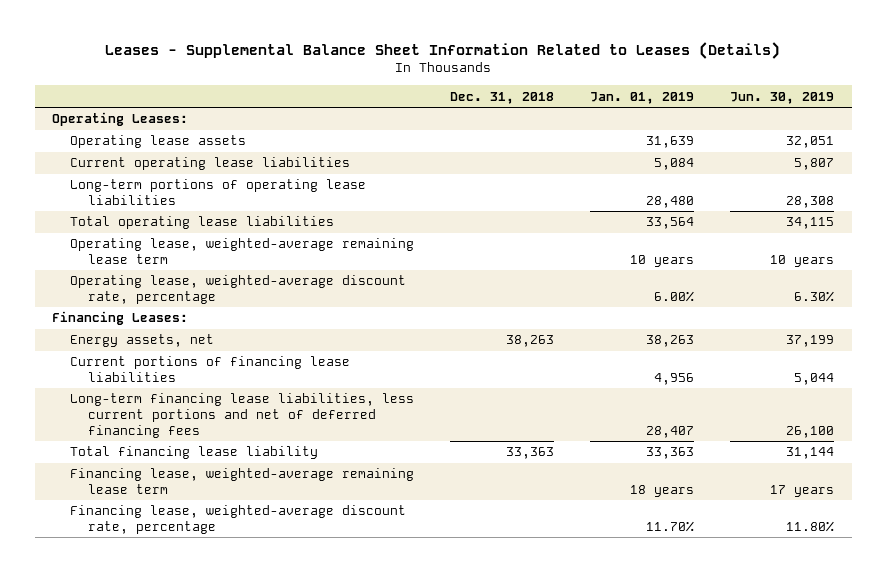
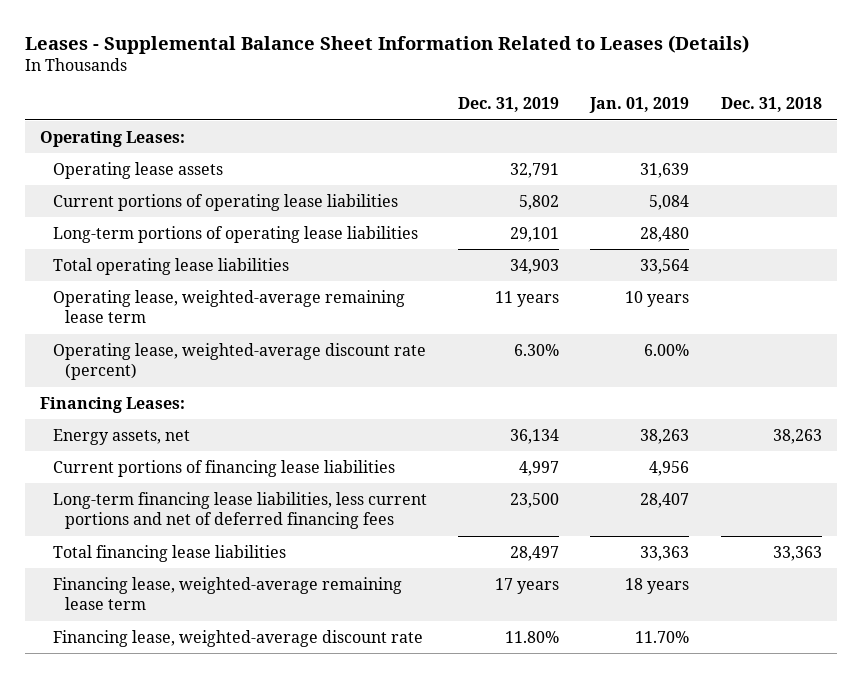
- | Dec. 31, 2018 | Jan. 01, 2019 | Jun. 30, 2019
+ | Dec. 31, 2019 | Jan. 01, 2019 | Dec. 31, 2018
- Current operating lease liabilities | | 5,084 | 5,807
+ Current portions of operating lease liabilities | 5,802 | 5,084 |
- Operating lease, weighted-average discount rate, percentage | | 6.00% | 6.30%
+ Operating lease, weighted-average discount rate (percent) | 6.30% | 6.00% |
- Total financing lease liability | 33,363 | 33,363 | 31,144
+ Total financing lease liabilities | 28,497 | 33,363 | 33,363
- Financing lease, weighted-average discount rate, percentage | | 11.70% | 11.80%
+ Financing lease, weighted-average discount rate | 11.80% | 11.70% |

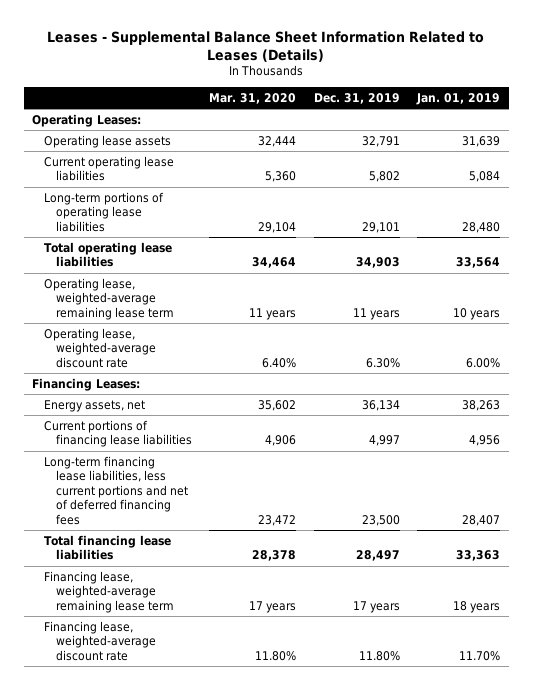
- | Dec. 31, 2019 | Jan. 01, 2019 | Dec. 31, 2018
+ | Mar. 31, 2020 | Dec. 31, 2019 | Jan. 01, 2019
- Current portions of operating lease liabilities | 5,802 | 5,084 |
+ Current operating lease liabilities | 5,360 | 5,802 | 5,084
- Operating lease, weighted-average discount rate (percent) | 6.30% | 6.00% |
+ Operating lease, weighted-average discount rate | 6.40% | 6.30% | 6.00%

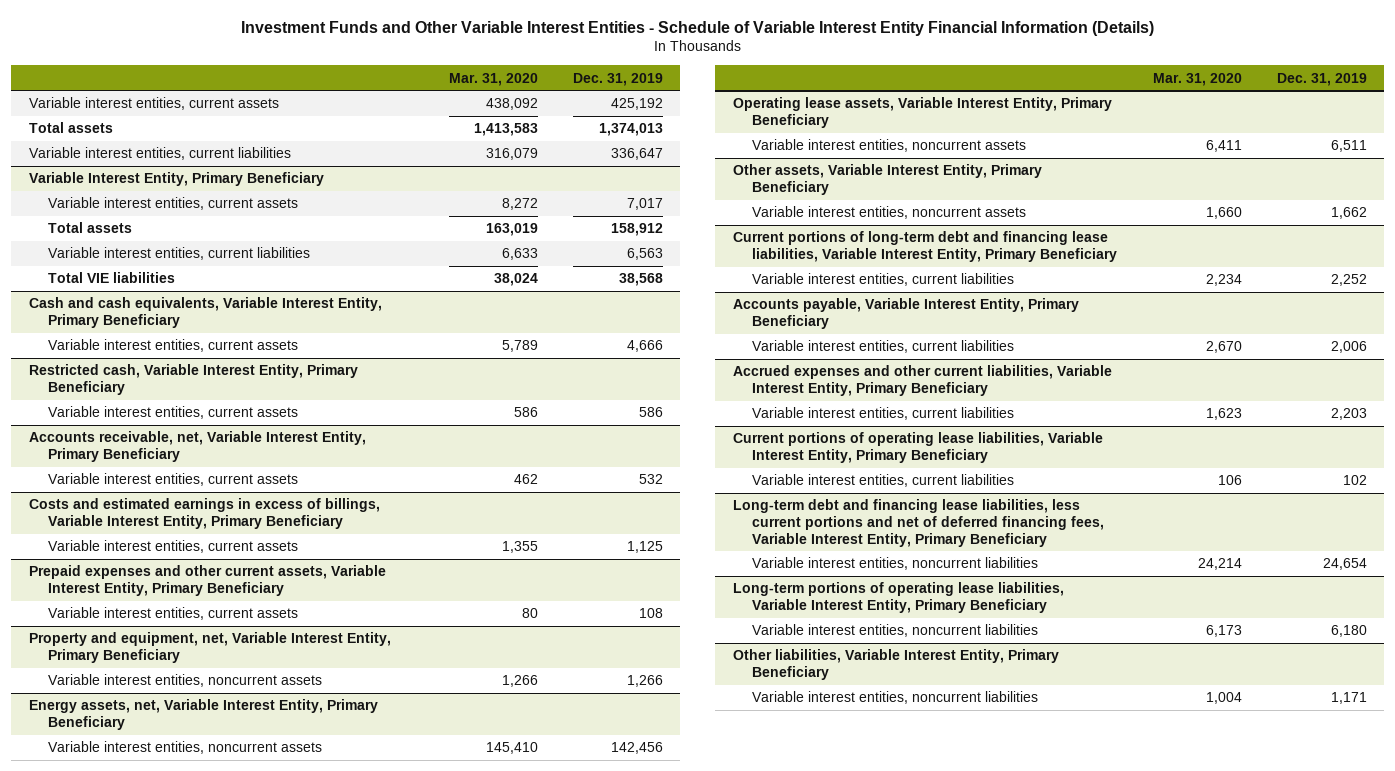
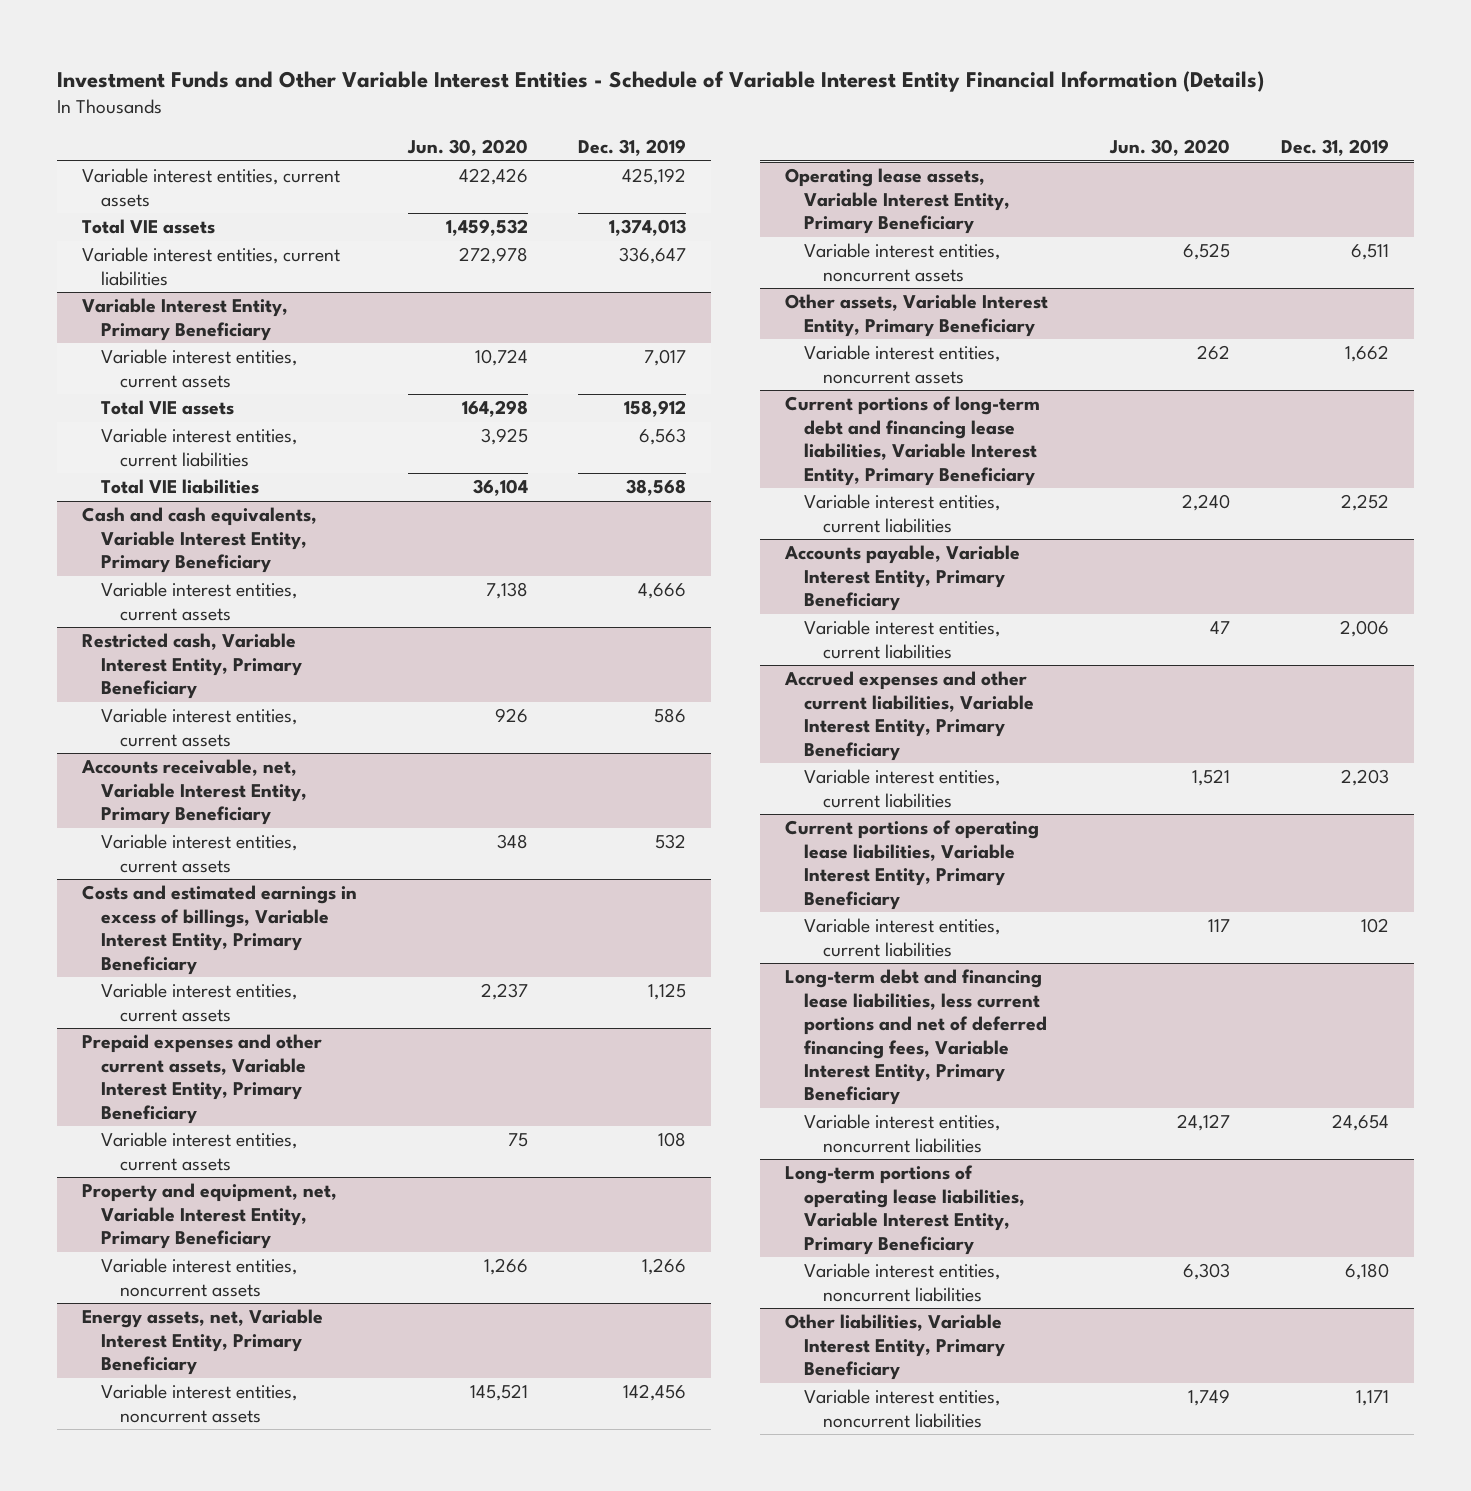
- | Mar. 31, 2020 | Dec. 31, 2019
+ | Jun. 30, 2020 | Dec. 31, 2019
- Total assets | 1,413,583 | 1,374,013
+ Total VIE assets | 1,459,532 | 1,374,013
@ Variable Interest Entity, Primary Beneficiary
- Total assets | 163,019 | 158,912
+ Total VIE assets | 164,298 | 158,912

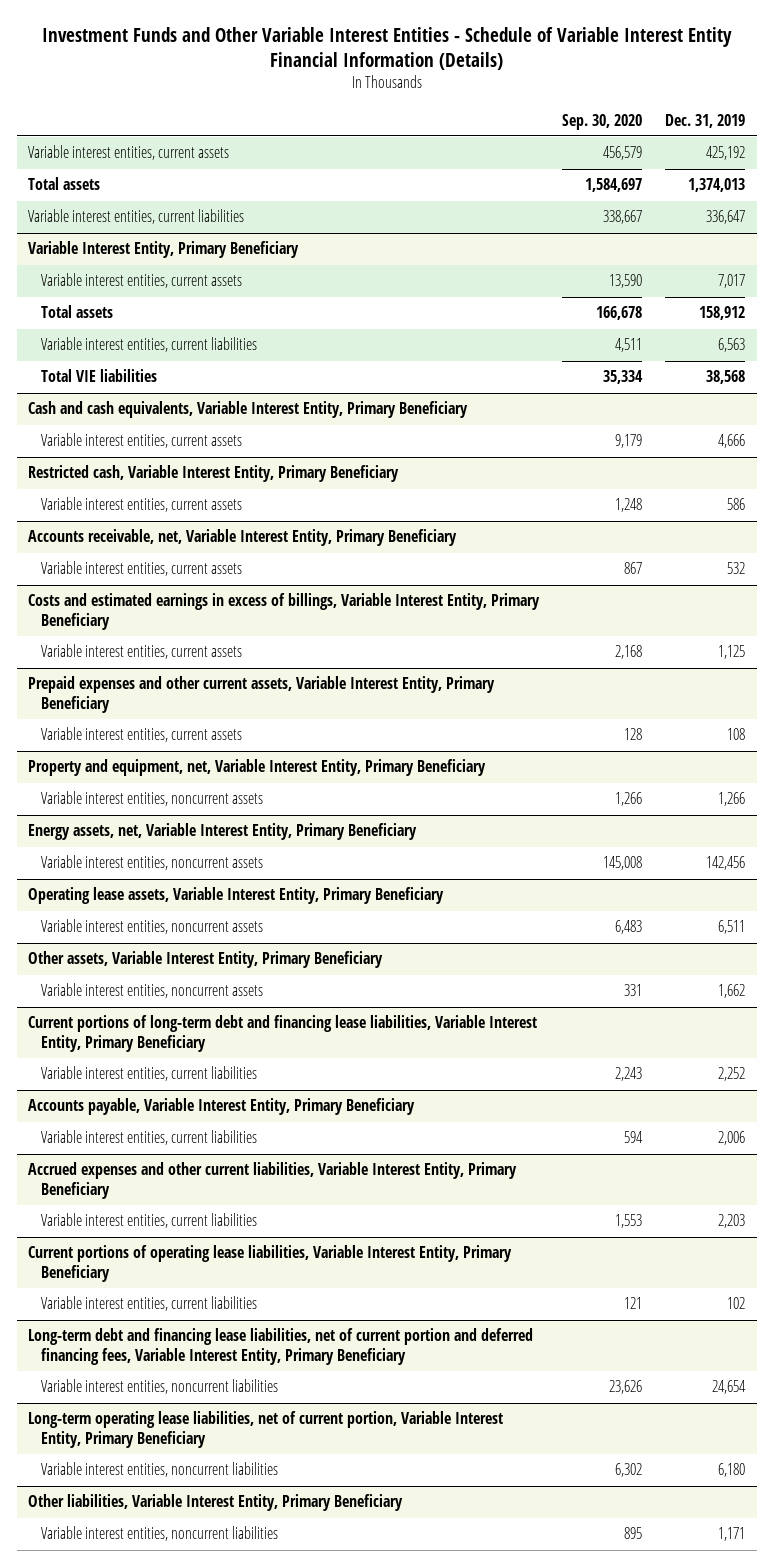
- | Jun. 30, 2020 | Dec. 31, 2019
+ | Sep. 30, 2020 | Dec. 31, 2019
- Total VIE assets | 1,459,532 | 1,374,013
+ Total assets | 1,584,697 | 1,374,013
@ Variable Interest Entity, Primary Beneficiary
- Total VIE assets | 164,298 | 158,912
+ Total assets | 166,678 | 158,912
- Long-term debt and financing lease liabilities, less current portions and net of deferred financing fees, Variable Interest Entity, Primary Beneficiary
+ Long-term debt and financing lease liabilities, net of current portion and deferred financing fees, Variable Interest Entity, Primary Beneficiary
- Long-term portions of operating lease liabilities, Variable Interest Entity, Primary Beneficiary
+ Long-term operating lease liabilities, net of current portion, Variable Interest Entity, Primary Beneficiary

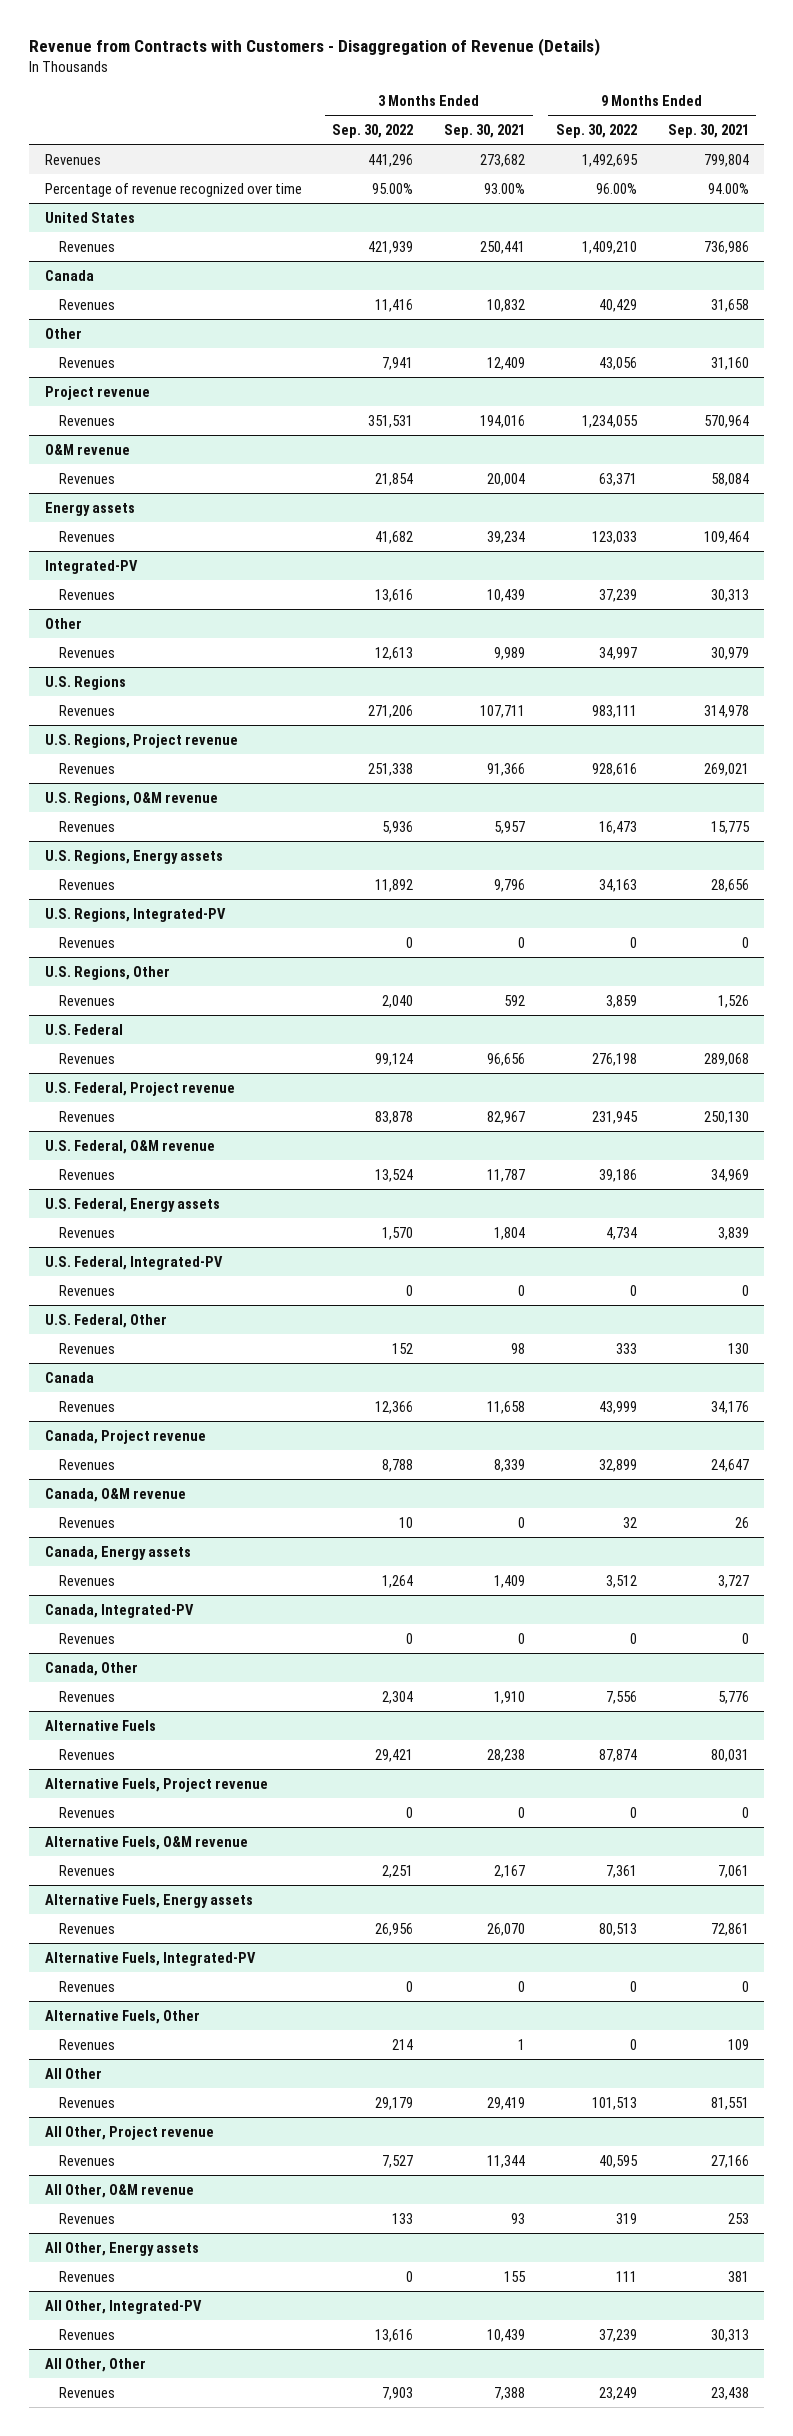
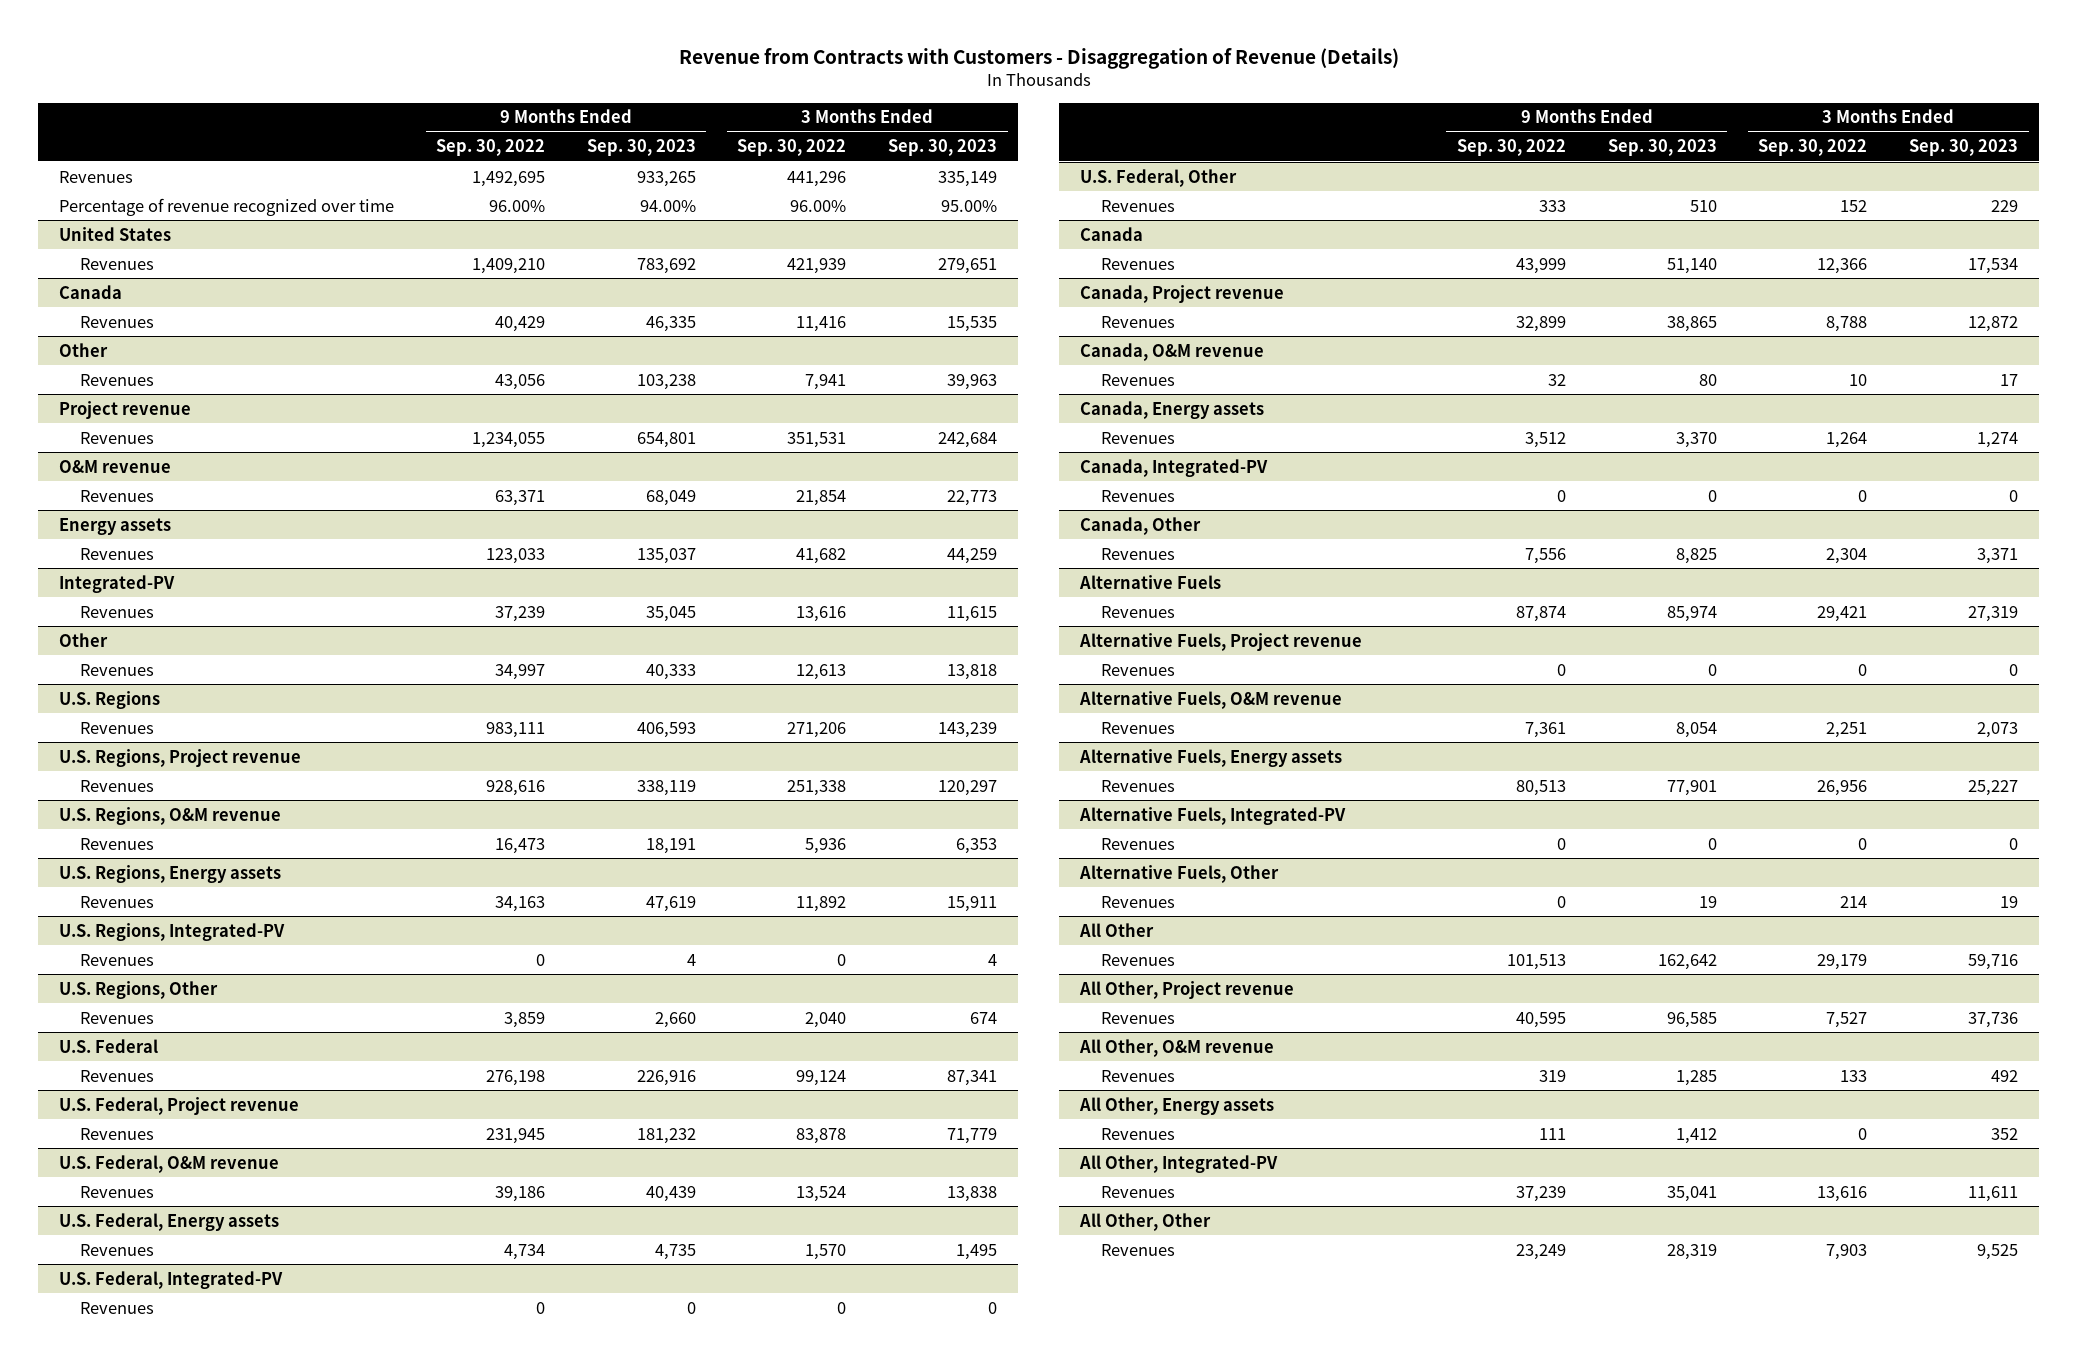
- | 3 Months Ended Sep. 30, 2022 | 3 Months Ended Sep. 30, 2021 | 9 Months Ended Sep. 30, 2022 | 9 Months Ended Sep. 30, 2021
+ | 9 Months Ended Sep. 30, 2022 | 9 Months Ended Sep. 30, 2023 | 3 Months Ended Sep. 30, 2022 | 3 Months Ended Sep. 30, 2023
- Percentage of revenue recognized over time | 95.00% | 93.00% | 96.00% | 94.00%
+ Percentage of revenue recognized over time | 96.00% | 94.00% | 96.00% | 95.00%

